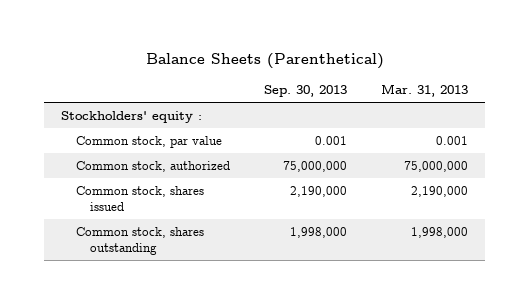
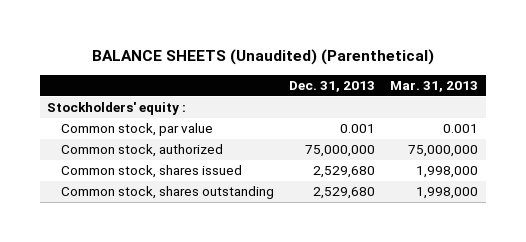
- Balance Sheets (Parenthetical)
+ BALANCE SHEETS (Unaudited) (Parenthetical)
- | Sep. 30, 2013 | Mar. 31, 2013
+ | Dec. 31, 2013 | Mar. 31, 2013
- Common stock, shares issued | 2,190,000 | 2,190,000
+ Common stock, shares issued | 2,529,680 | 1,998,000

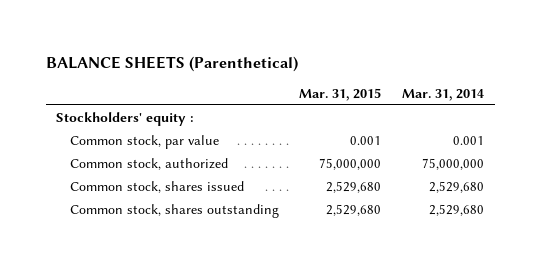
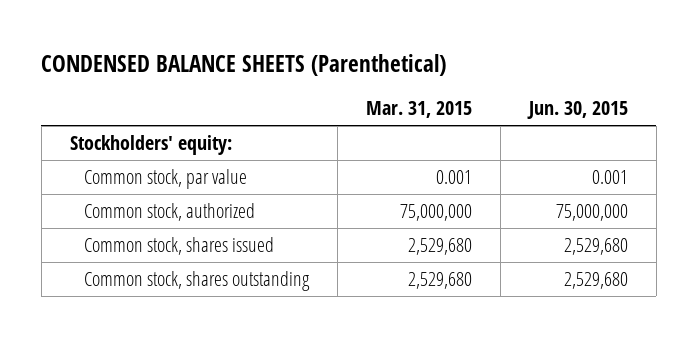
- BALANCE SHEETS (Parenthetical)
+ CONDENSED BALANCE SHEETS (Parenthetical)
- | Mar. 31, 2015 | Mar. 31, 2014
+ | Mar. 31, 2015 | Jun. 30, 2015
- Stockholders' equity :
+ Stockholders' equity:

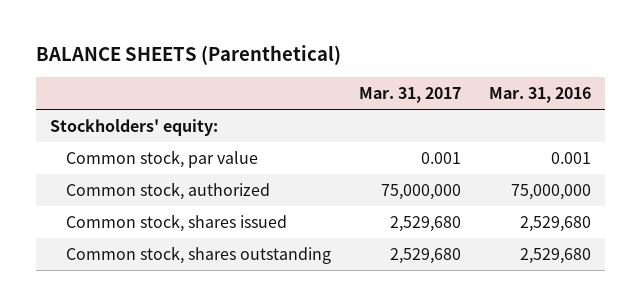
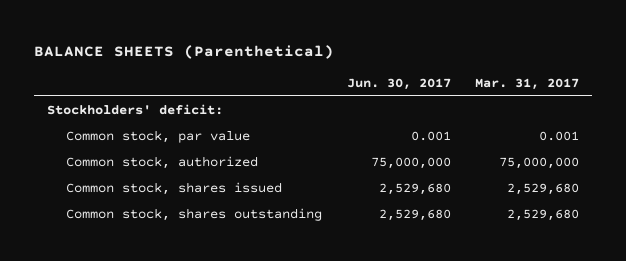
- | Mar. 31, 2017 | Mar. 31, 2016
+ | Jun. 30, 2017 | Mar. 31, 2017
- Stockholders' equity:
+ Stockholders' deficit:

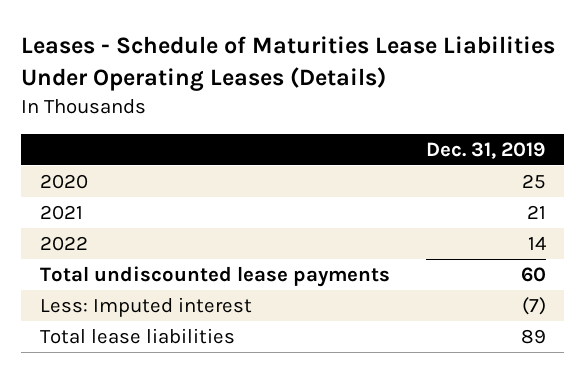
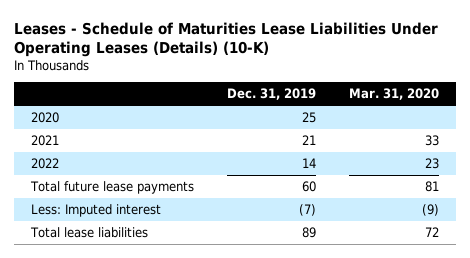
- Leases - Schedule of Maturities Lease Liabilities Under Operating Leases (Details)
+ Leases - Schedule of Maturities Lease Liabilities Under Operating Leases (Details) (10-K)
- | Dec. 31, 2019
+ | Dec. 31, 2019 | Mar. 31, 2020
- Total undiscounted lease payments | 60
+ Total future lease payments | 60 | 81

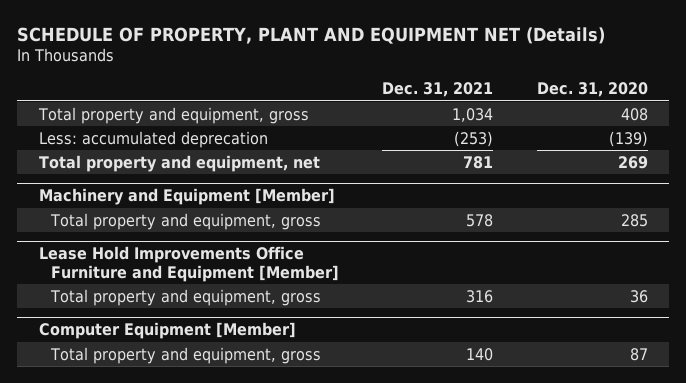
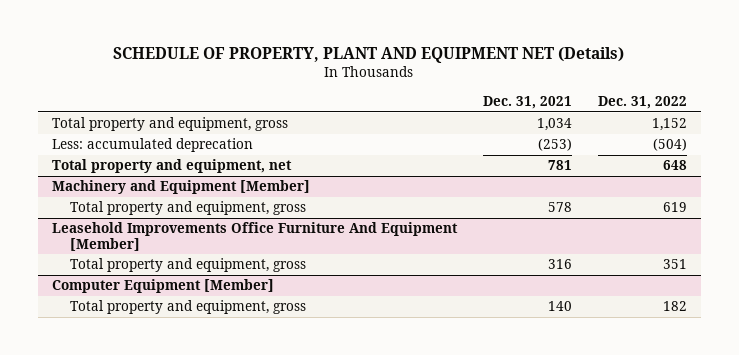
- | Dec. 31, 2021 | Dec. 31, 2020
+ | Dec. 31, 2021 | Dec. 31, 2022
- Lease Hold Improvements Office Furniture and Equipment [Member]
+ Leasehold Improvements Office Furniture And Equipment [Member]

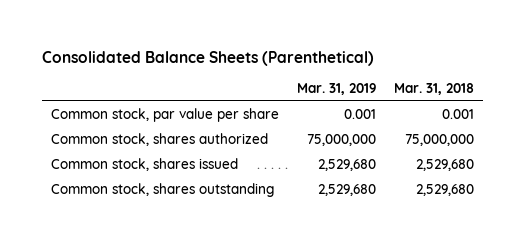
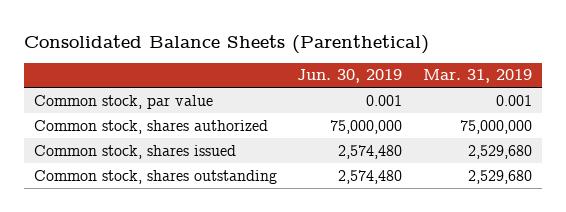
- | Mar. 31, 2019 | Mar. 31, 2018
+ | Jun. 30, 2019 | Mar. 31, 2019
- Common stock, par value per share | 0.001 | 0.001
+ Common stock, par value | 0.001 | 0.001

